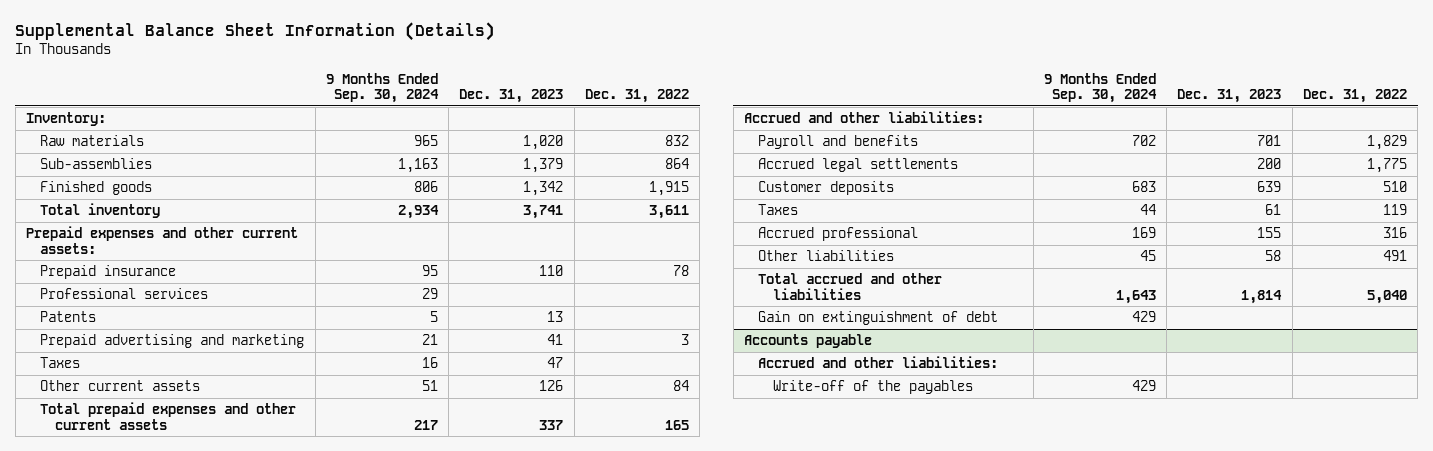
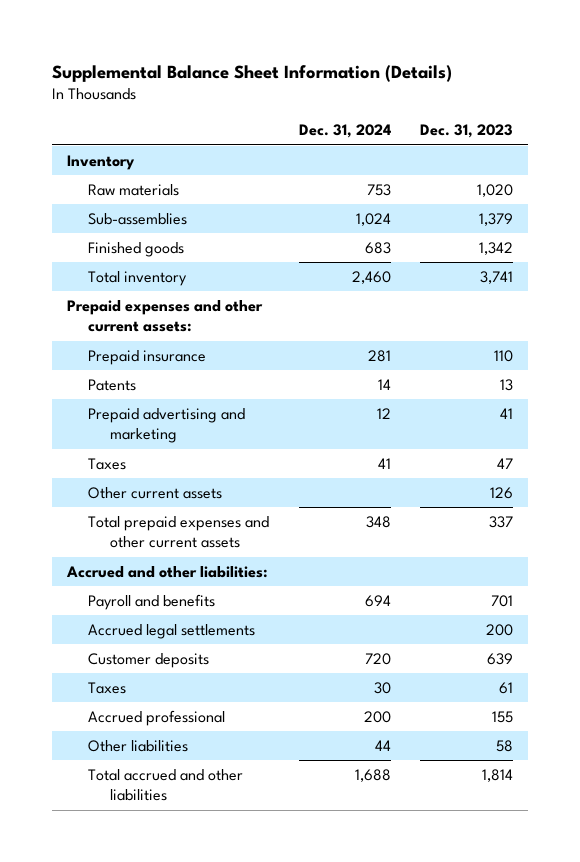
- | 9 Months Ended Sep. 30, 2024 | Dec. 31, 2023 | Dec. 31, 2022
+ | Dec. 31, 2024 | Dec. 31, 2023
- Inventory:
+ Inventory
- Professional services | 29 | |
- Gain on extinguishment of debt | 429 | |
- Accounts payable
- Accrued and other liabilities:
- Write-off of the payables | 429 | |

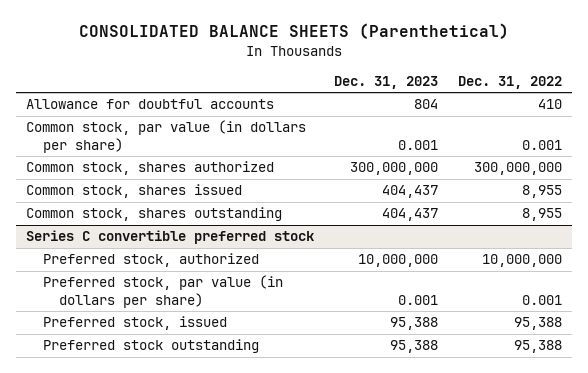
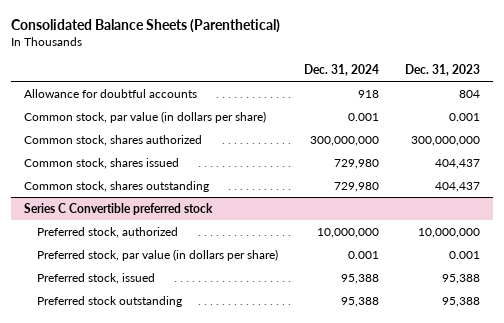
- CONSOLIDATED BALANCE SHEETS (Parenthetical)
+ Consolidated Balance Sheets (Parenthetical)
- | Dec. 31, 2023 | Dec. 31, 2022
+ | Dec. 31, 2024 | Dec. 31, 2023
- Series C convertible preferred stock
+ Series C Convertible preferred stock

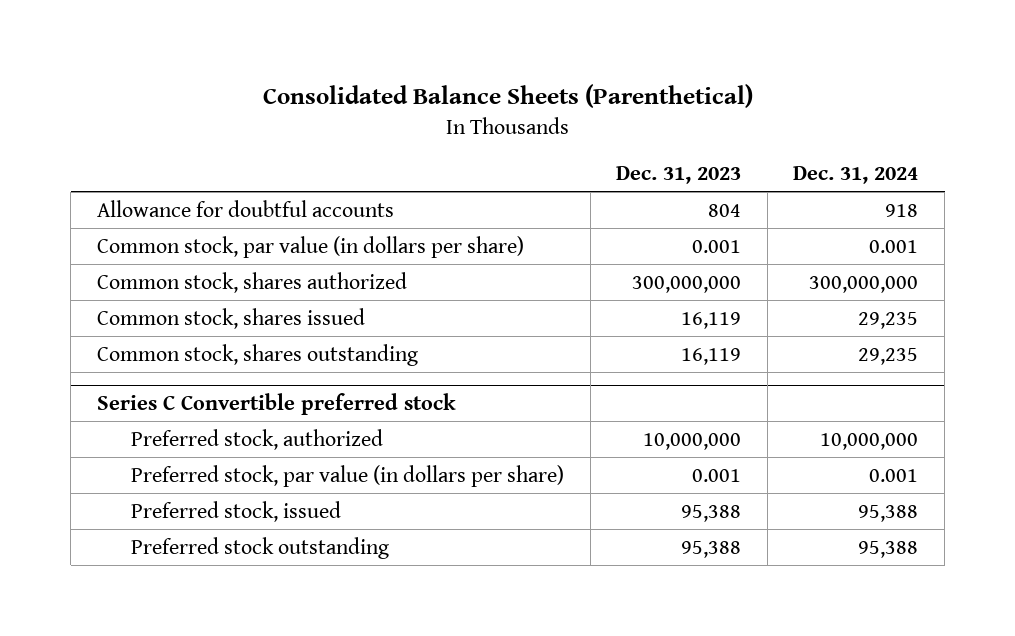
- | Dec. 31, 2024 | Dec. 31, 2023
+ | Dec. 31, 2023 | Dec. 31, 2024
- Common stock, shares issued | 729,980 | 404,437
- Common stock, shares outstanding | 729,980 | 404,437
+ Common stock, shares issued | 16,119 | 29,235
+ Common stock, shares outstanding | 16,119 | 29,235

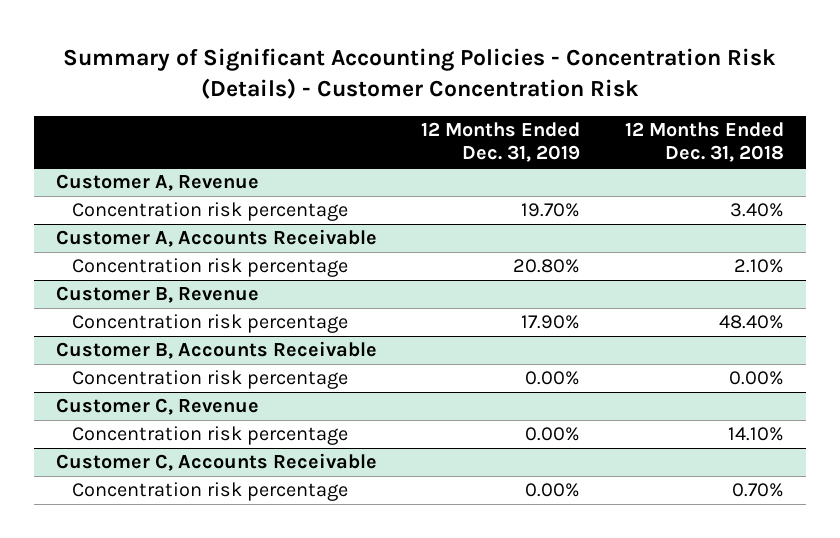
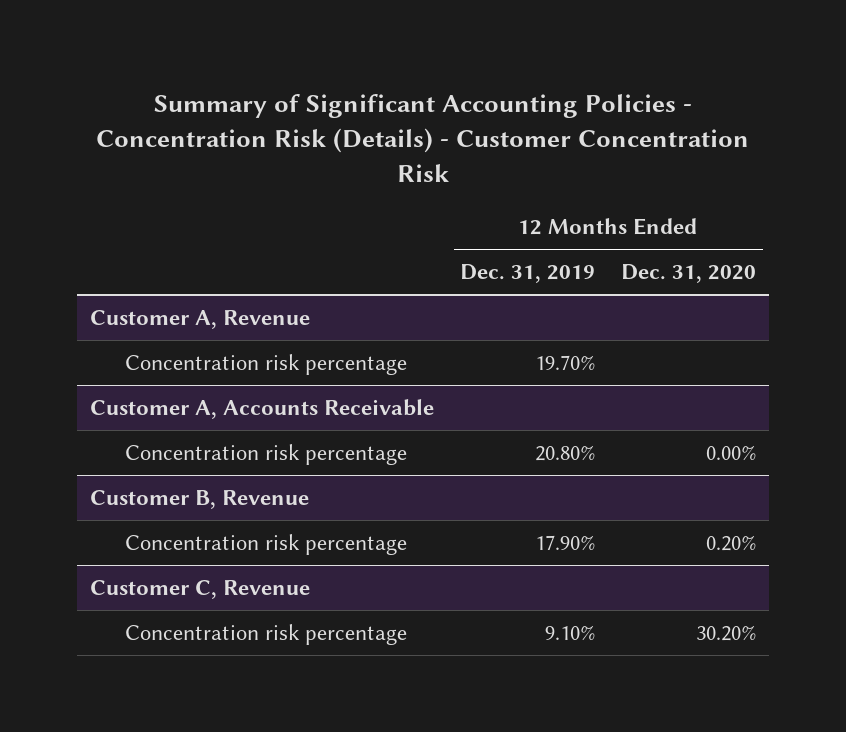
- | 12 Months Ended Dec. 31, 2019 | 12 Months Ended Dec. 31, 2018
+ | 12 Months Ended Dec. 31, 2019 | 12 Months Ended Dec. 31, 2020
- Customer B, Accounts Receivable
- Concentration risk percentage | 0.00% | 0.00%
@ Customer C, Revenue
- Concentration risk percentage | 0.00% | 14.10%
- Customer C, Accounts Receivable
- Concentration risk percentage | 0.00% | 0.70%
@ Customer C, Revenue
+ Concentration risk percentage | 9.10% | 30.20%

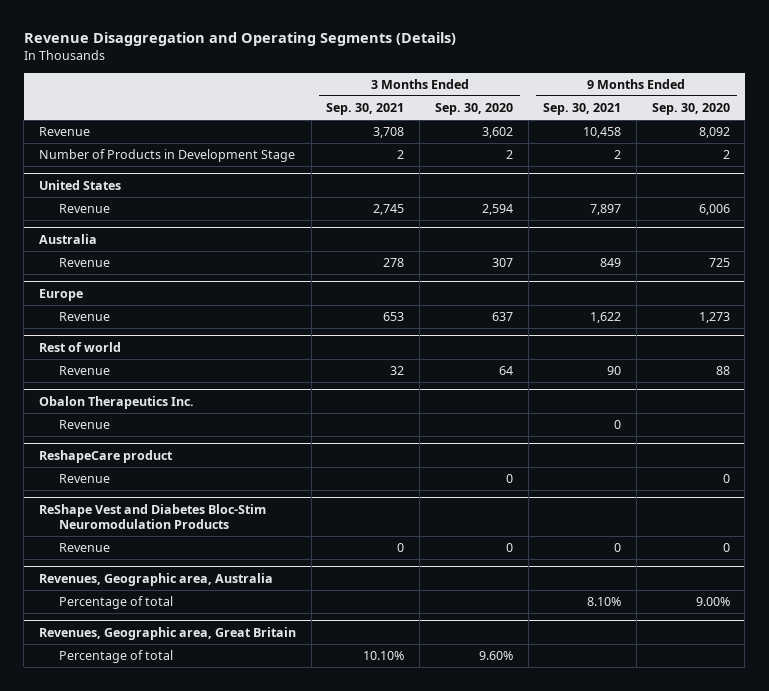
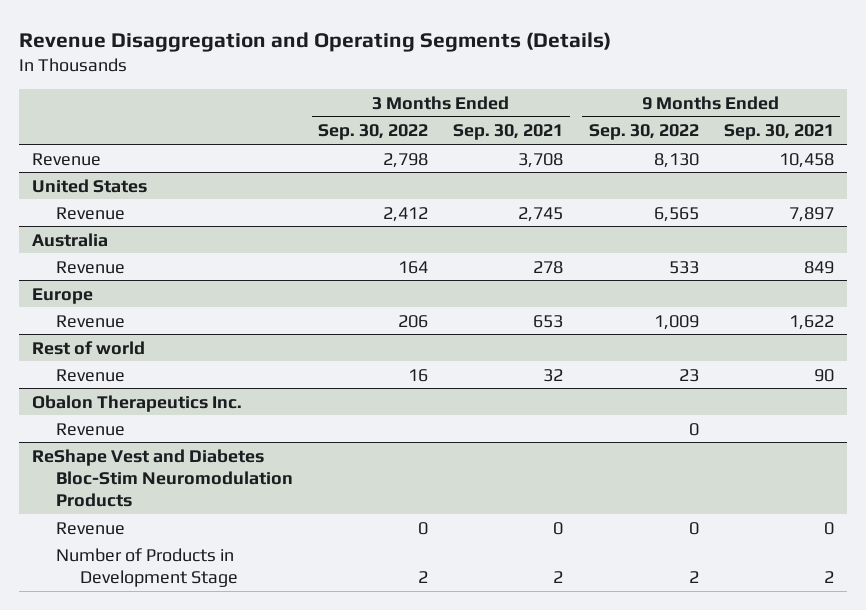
- | 3 Months Ended Sep. 30, 2021 | 3 Months Ended Sep. 30, 2020 | 9 Months Ended Sep. 30, 2021 | 9 Months Ended Sep. 30, 2020
+ | 3 Months Ended Sep. 30, 2022 | 3 Months Ended Sep. 30, 2021 | 9 Months Ended Sep. 30, 2022 | 9 Months Ended Sep. 30, 2021
- Number of Products in Development Stage | 2 | 2 | 2 | 2
@ Obalon Therapeutics Inc.
- Revenue | | | 0 |
- ReshapeCare product
- Revenues, Geographic area, Australia
- Percentage of total | | | 8.10% | 9.00%
- Revenues, Geographic area, Great Britain
- Percentage of total | 10.10% | 9.60% | |
@ ReShape Vest and Diabetes Bloc-Stim Neuromodulation Products
+ Number of Products in Development Stage | 2 | 2 | 2 | 2

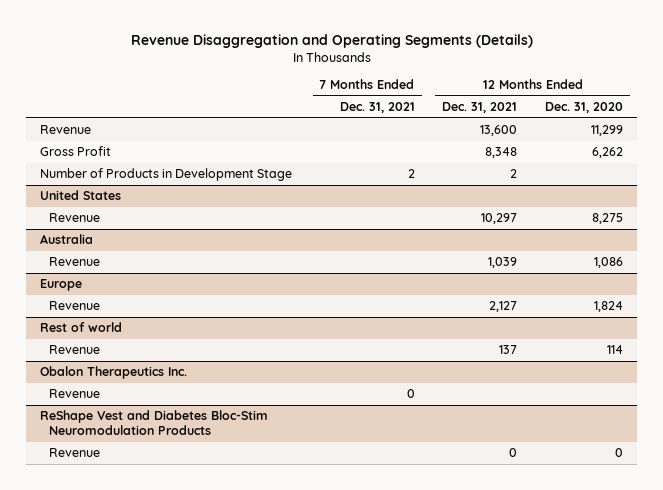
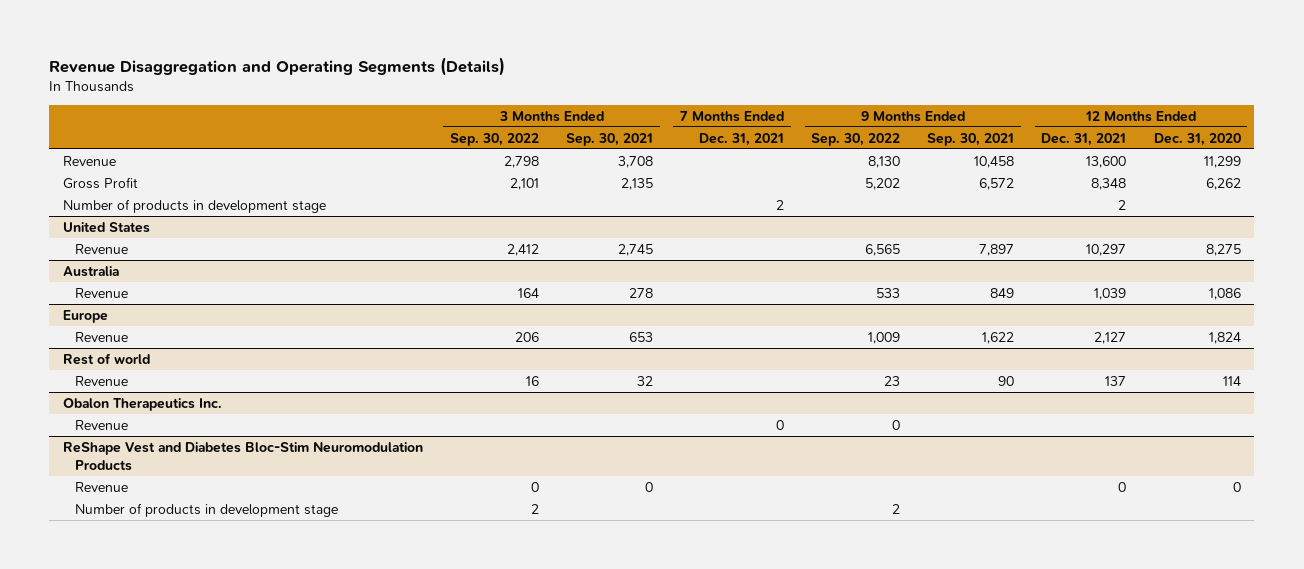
- | 7 Months Ended Dec. 31, 2021 | 12 Months Ended Dec. 31, 2021 | 12 Months Ended Dec. 31, 2020
+ | 3 Months Ended Sep. 30, 2022 | 3 Months Ended Sep. 30, 2021 | 7 Months Ended Dec. 31, 2021 | 9 Months Ended Sep. 30, 2022 | 9 Months Ended Sep. 30, 2021 | 12 Months Ended Dec. 31, 2021 | 12 Months Ended Dec. 31, 2020
- Number of Products in Development Stage | 2 | 2 |
+ Number of products in development stage | | | 2 | | | 2 |
@ ReShape Vest and Diabetes Bloc-Stim Neuromodulation Products
+ Number of products in development stage | 2 | | | 2 | | |

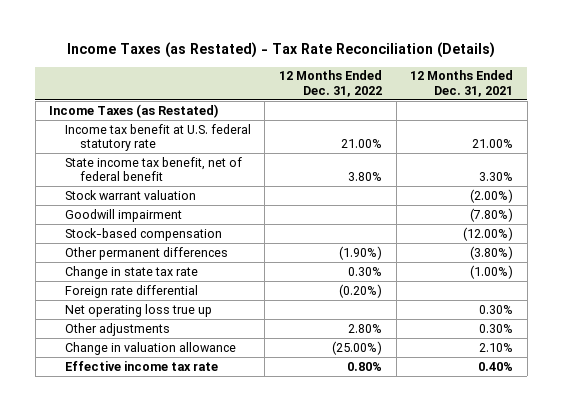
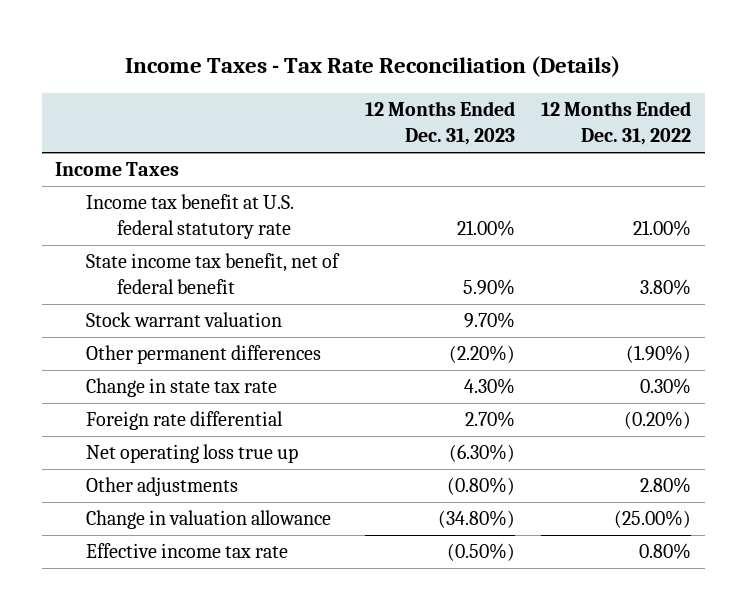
- Income Taxes (as Restated) - Tax Rate Reconciliation (Details)
+ Income Taxes - Tax Rate Reconciliation (Details)
- | 12 Months Ended Dec. 31, 2022 | 12 Months Ended Dec. 31, 2021
+ | 12 Months Ended Dec. 31, 2023 | 12 Months Ended Dec. 31, 2022
- Income Taxes (as Restated)
+ Income Taxes
- Goodwill impairment | | (7.80%)
- Stock-based compensation | | (12.00%)

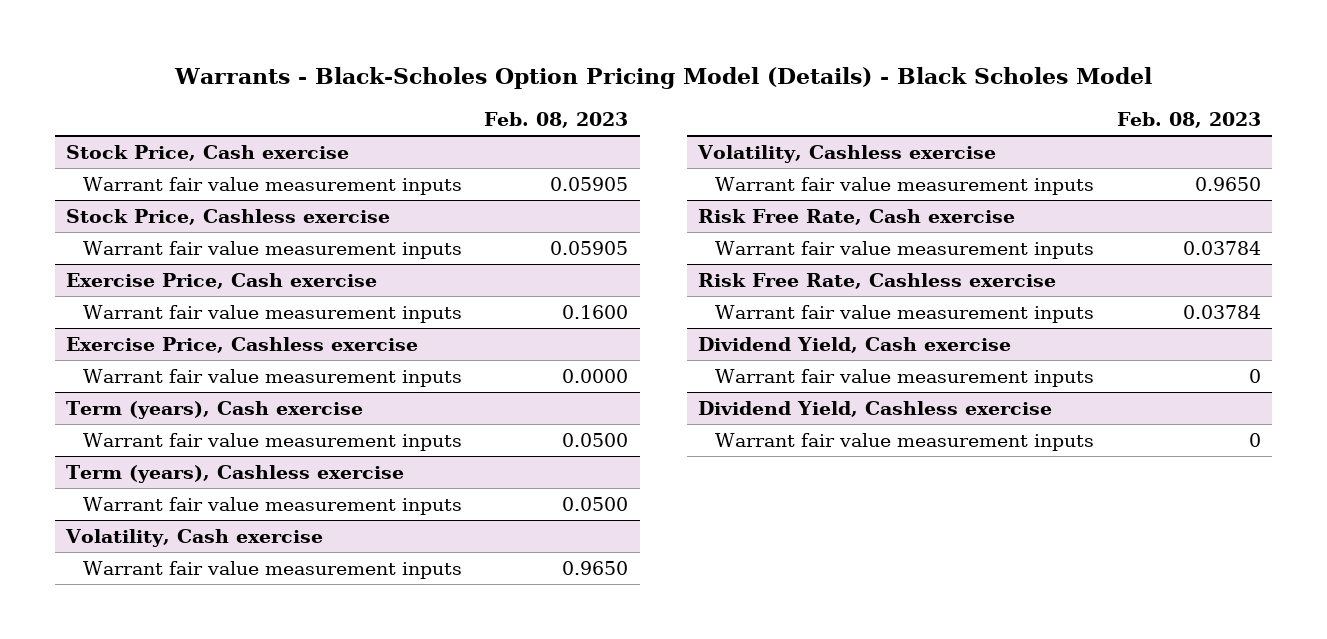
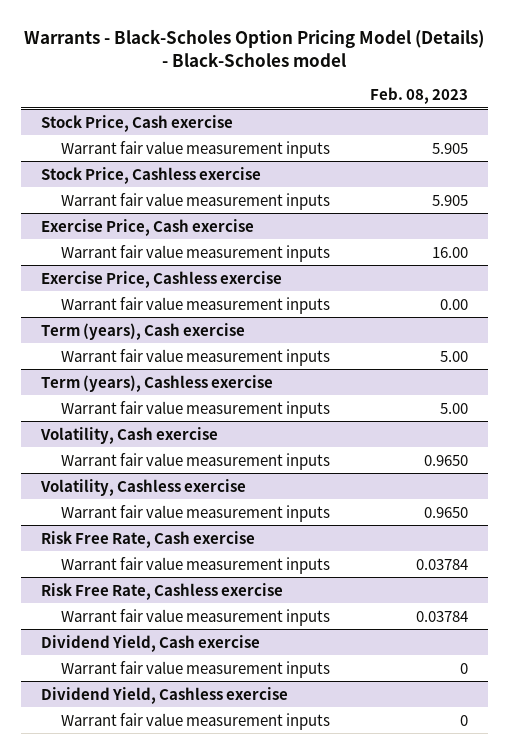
- Warrants - Black-Scholes Option Pricing Model (Details) - Black Scholes Model
+ Warrants - Black-Scholes Option Pricing Model (Details) - Black-Scholes model
@ Stock Price, Cash exercise
- Warrant fair value measurement inputs | 0.05905
+ Warrant fair value measurement inputs | 5.905
@ Stock Price, Cashless exercise
- Warrant fair value measurement inputs | 0.05905
+ Warrant fair value measurement inputs | 5.905
@ Exercise Price, Cash exercise
- Warrant fair value measurement inputs | 0.1600
+ Warrant fair value measurement inputs | 16.00
@ Exercise Price, Cashless exercise
- Warrant fair value measurement inputs | 0.0000
+ Warrant fair value measurement inputs | 0.00
@ Term (years), Cash exercise
- Warrant fair value measurement inputs | 0.0500
+ Warrant fair value measurement inputs | 5.00
@ Term (years), Cashless exercise
- Warrant fair value measurement inputs | 0.0500
+ Warrant fair value measurement inputs | 5.00

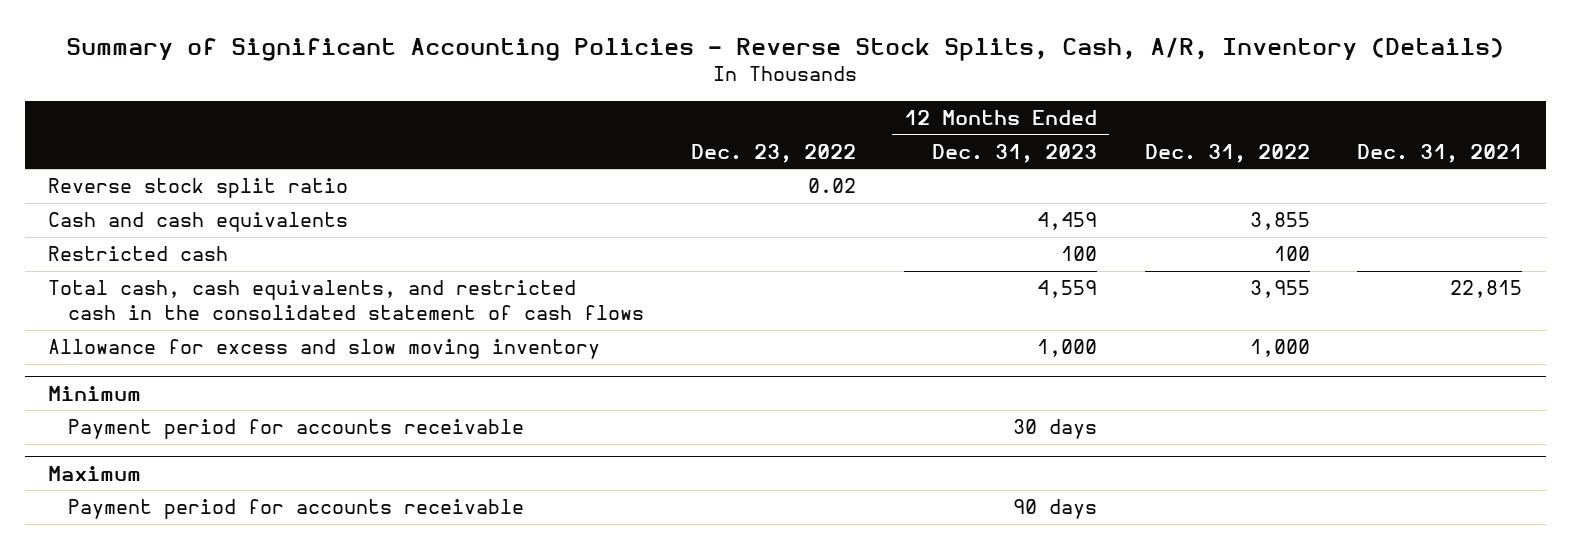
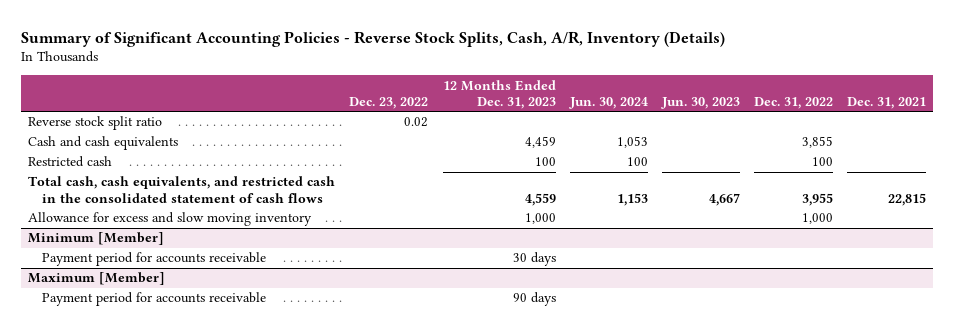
- | Dec. 23, 2022 | 12 Months Ended Dec. 31, 2023 | Dec. 31, 2022 | Dec. 31, 2021
+ | Dec. 23, 2022 | 12 Months Ended Dec. 31, 2023 | Jun. 30, 2024 | Jun. 30, 2023 | Dec. 31, 2022 | Dec. 31, 2021
- Minimum
+ Minimum [Member]
- Maximum
+ Maximum [Member]

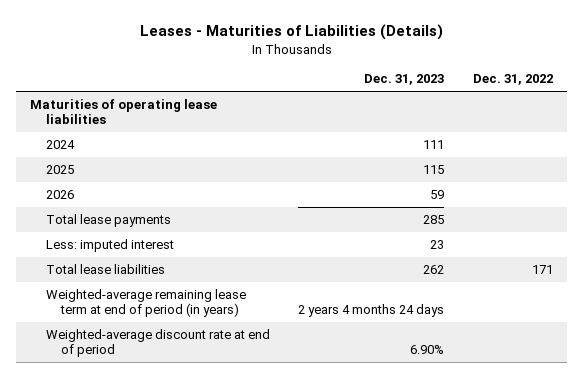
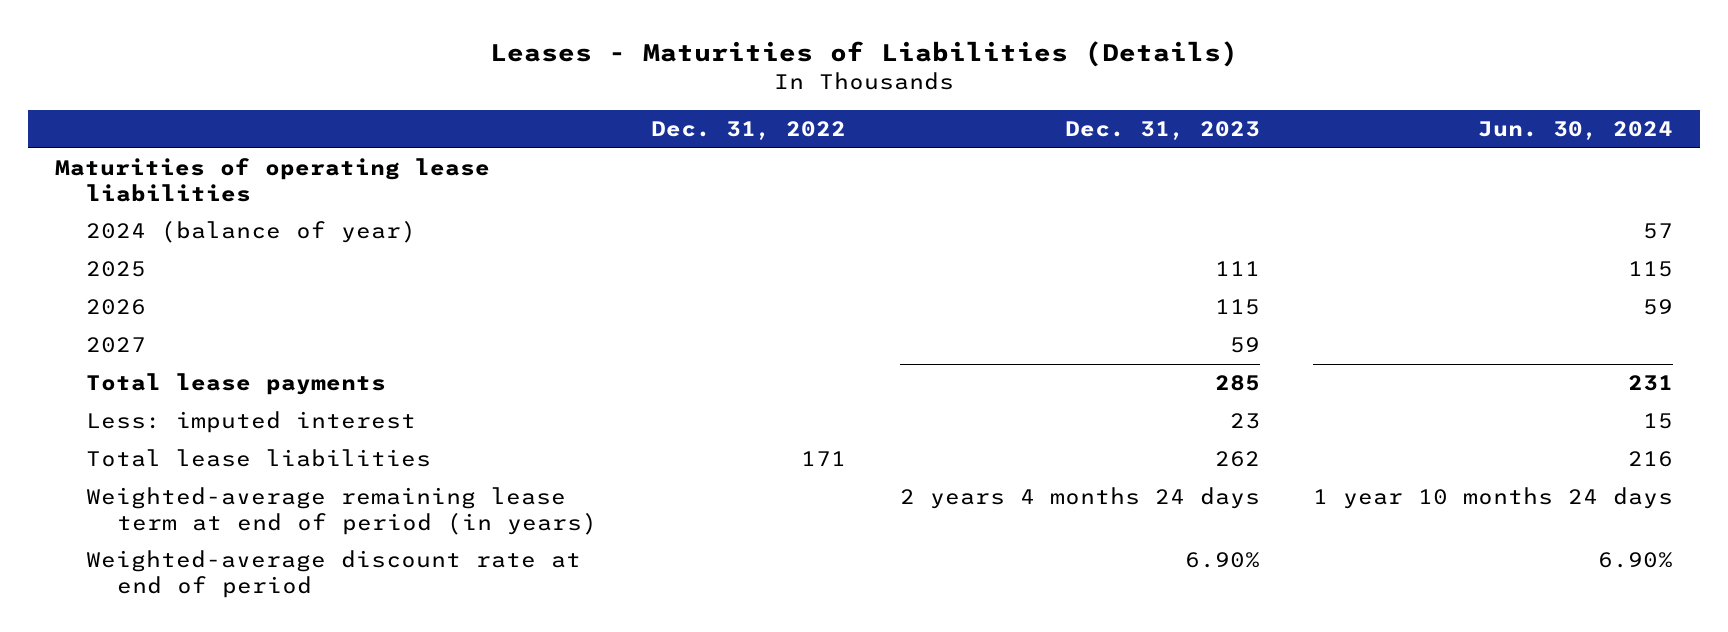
- | Dec. 31, 2023 | Dec. 31, 2022
+ | Dec. 31, 2022 | Dec. 31, 2023 | Jun. 30, 2024
- 2024 | 111 |
- 2025 | 115 |
- 2026 | 59 |
+ 2024 (balance of year) | | | 57
+ 2025 | | 111 | 115
+ 2026 | | 115 | 59
+ 2027 | | 59 |

